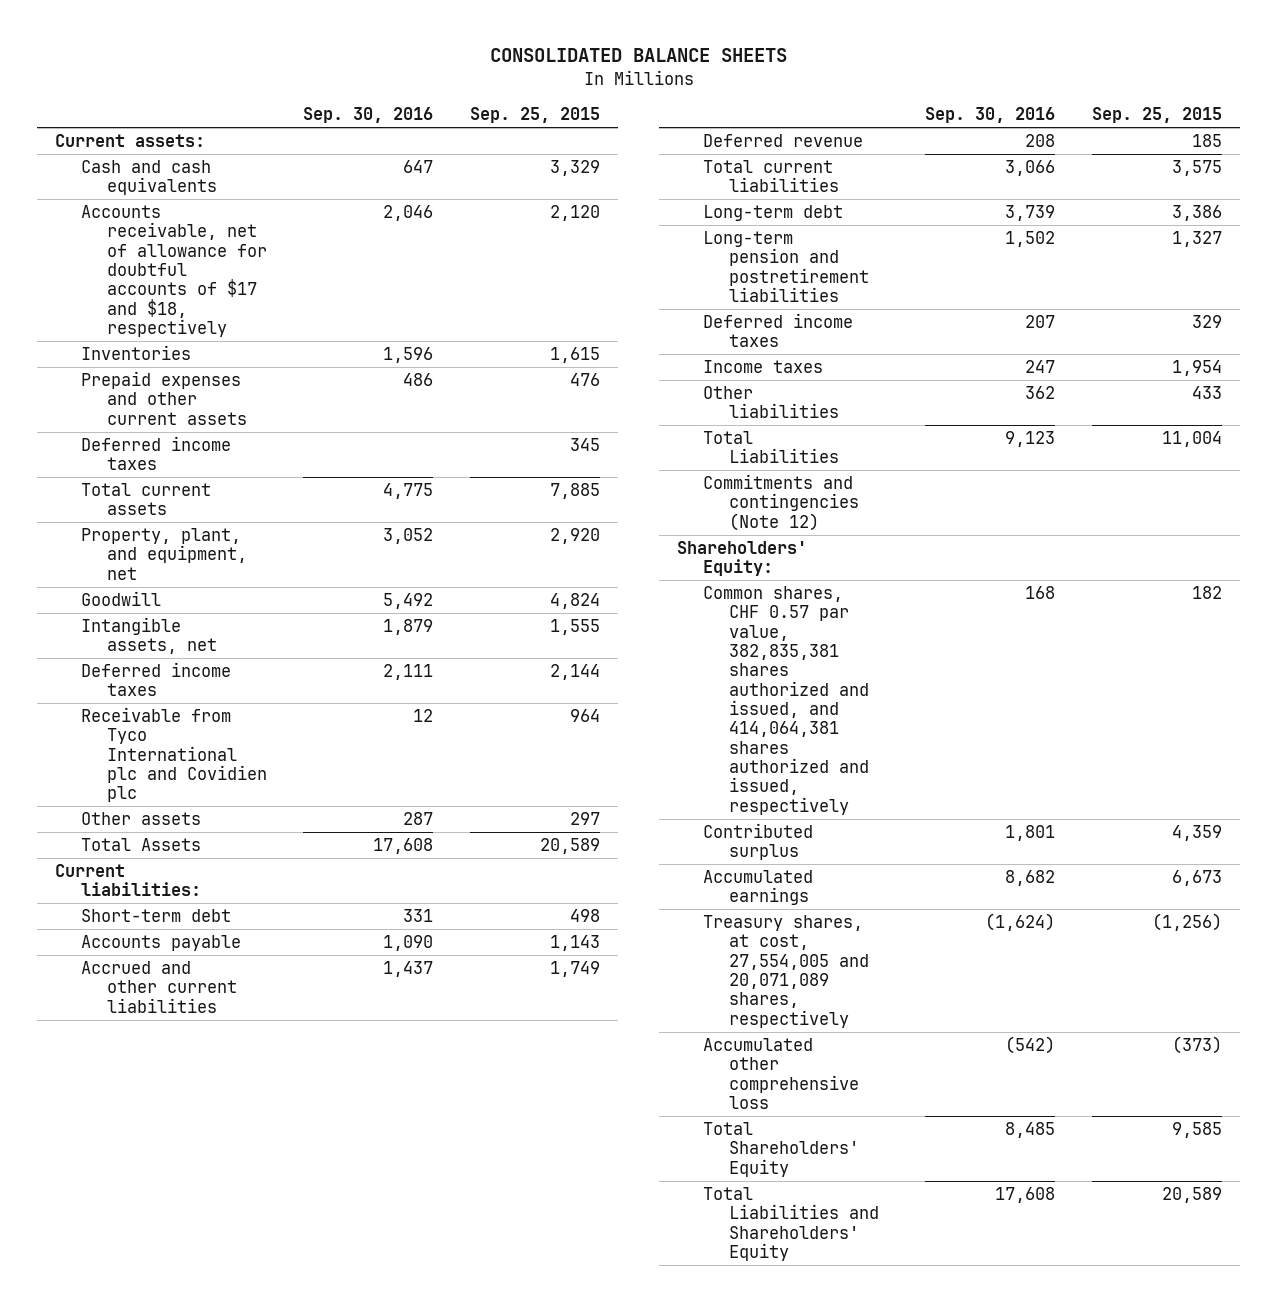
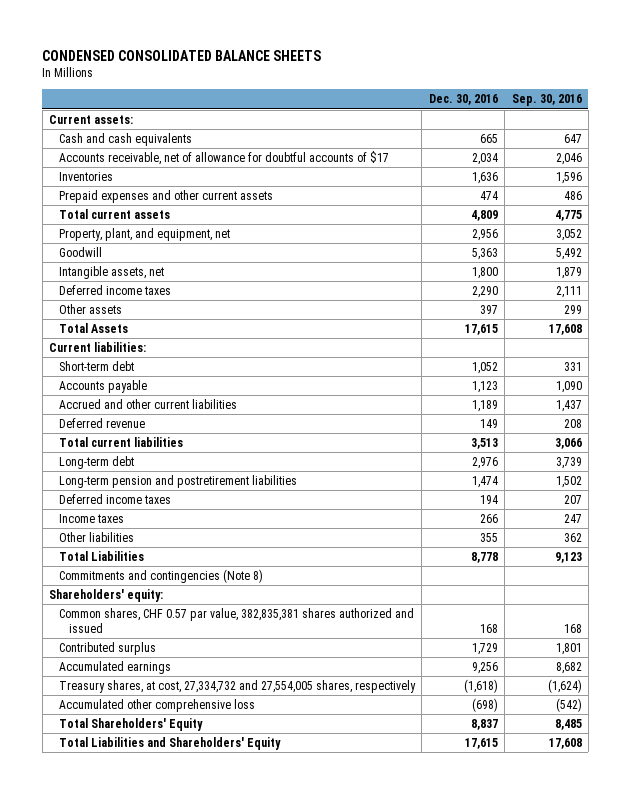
- CONSOLIDATED BALANCE SHEETS
+ CONDENSED CONSOLIDATED BALANCE SHEETS
- | Sep. 30, 2016 | Sep. 25, 2015
+ | Dec. 30, 2016 | Sep. 30, 2016
- Accounts receivable, net of allowance for doubtful accounts of $17 and $18, respectively | 2,046 | 2,120
+ Accounts receivable, net of allowance for doubtful accounts of $17 | 2,034 | 2,046
- Deferred income taxes | | 345
- Receivable from Tyco International plc and Covidien plc | 12 | 964
- Other assets | 287 | 297
+ Other assets | 397 | 299
- Commitments and contingencies (Note 12)
- Shareholders' Equity:
- Common shares, CHF 0.57 par value, 382,835,381 shares authorized and issued, and 414,064,381 shares authorized and issued, respectively | 168 | 182
+ Commitments and contingencies (Note 8)
+ Shareholders' equity:
+ Common shares, CHF 0.57 par value, 382,835,381 shares authorized and issued | 168 | 168
- Treasury shares, at cost, 27,554,005 and 20,071,089 shares, respectively | (1,624) | (1,256)
+ Treasury shares, at cost, 27,334,732 and 27,554,005 shares, respectively | (1,618) | (1,624)

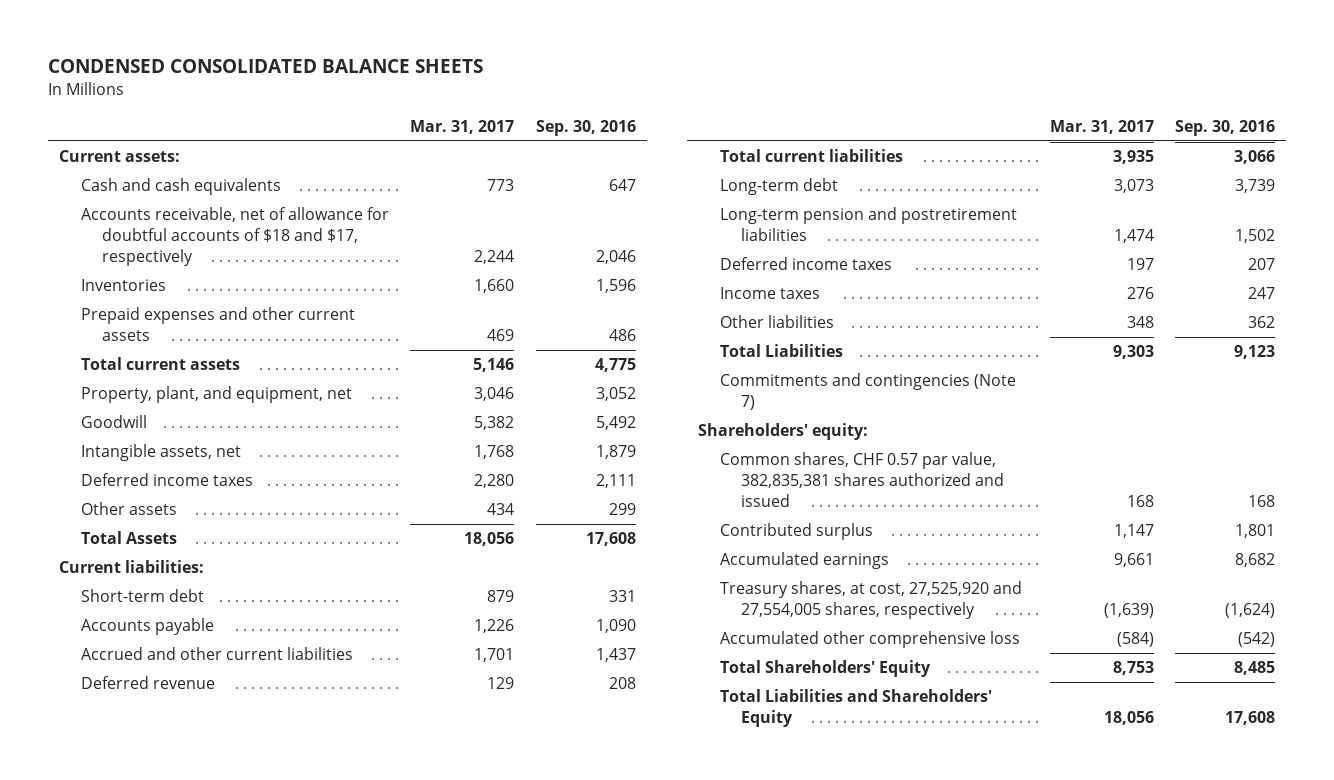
- | Dec. 30, 2016 | Sep. 30, 2016
+ | Mar. 31, 2017 | Sep. 30, 2016
- Accounts receivable, net of allowance for doubtful accounts of $17 | 2,034 | 2,046
+ Accounts receivable, net of allowance for doubtful accounts of $18 and $17, respectively | 2,244 | 2,046
- Commitments and contingencies (Note 8)
+ Commitments and contingencies (Note 7)
- Treasury shares, at cost, 27,334,732 and 27,554,005 shares, respectively | (1,618) | (1,624)
+ Treasury shares, at cost, 27,525,920 and 27,554,005 shares, respectively | (1,639) | (1,624)

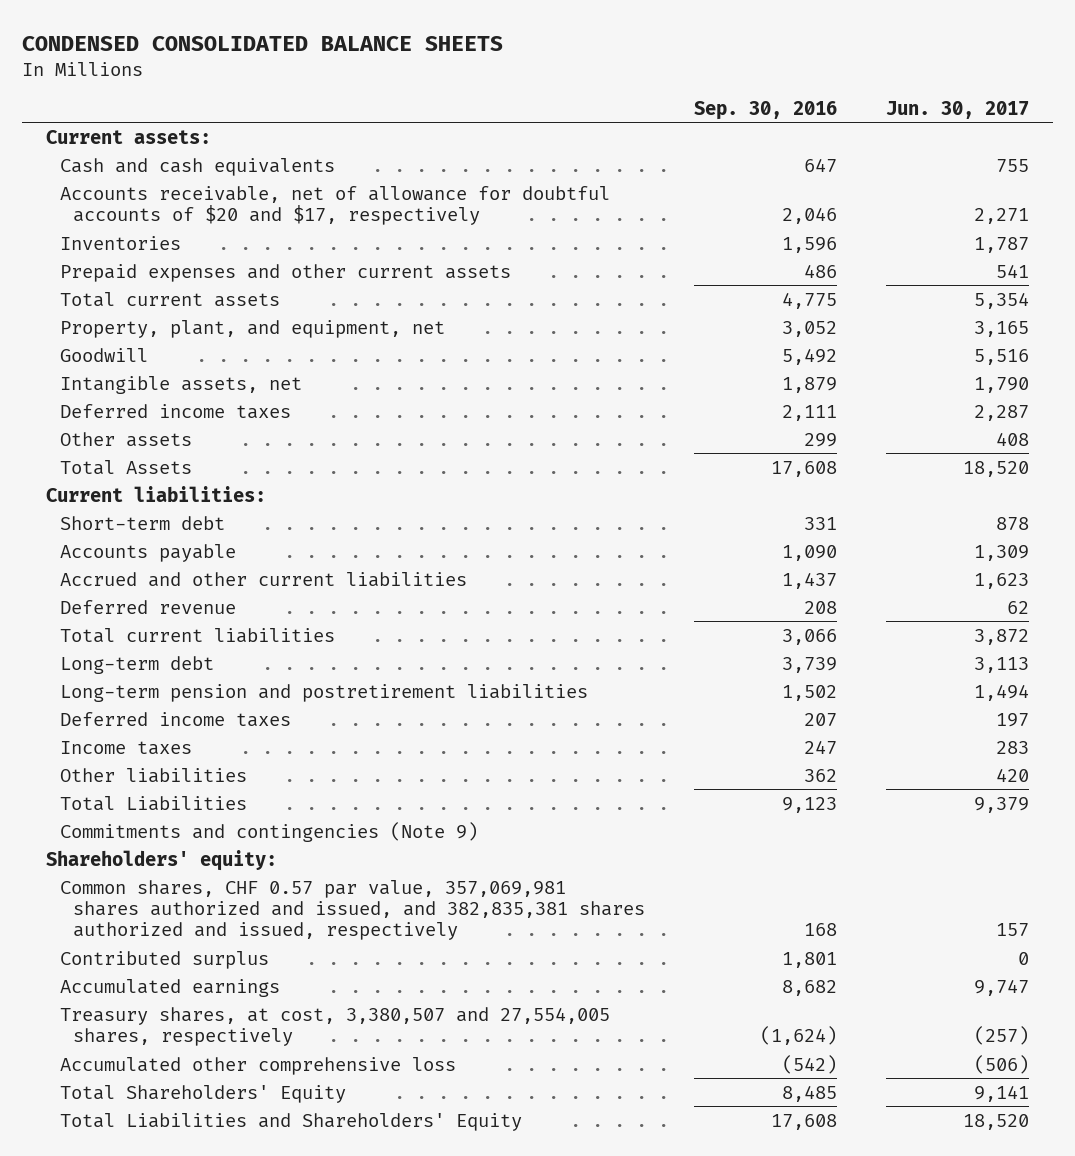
- | Mar. 31, 2017 | Sep. 30, 2016
+ | Sep. 30, 2016 | Jun. 30, 2017
- Accounts receivable, net of allowance for doubtful accounts of $18 and $17, respectively | 2,244 | 2,046
+ Accounts receivable, net of allowance for doubtful accounts of $20 and $17, respectively | 2,046 | 2,271
- Commitments and contingencies (Note 7)
+ Commitments and contingencies (Note 9)
- Common shares, CHF 0.57 par value, 382,835,381 shares authorized and issued | 168 | 168
+ Common shares, CHF 0.57 par value, 357,069,981 shares authorized and issued, and 382,835,381 shares authorized and issued, respectively | 168 | 157
- Treasury shares, at cost, 27,525,920 and 27,554,005 shares, respectively | (1,639) | (1,624)
+ Treasury shares, at cost, 3,380,507 and 27,554,005 shares, respectively | (1,624) | (257)

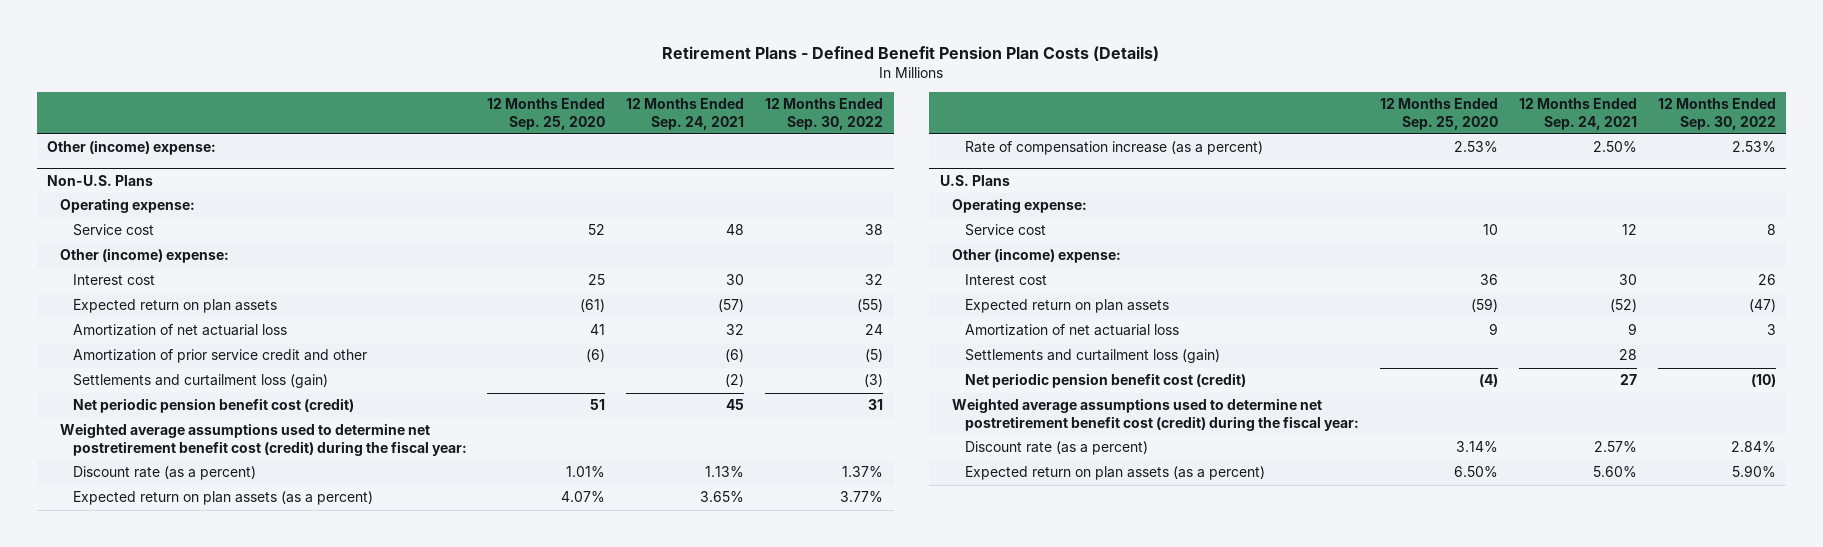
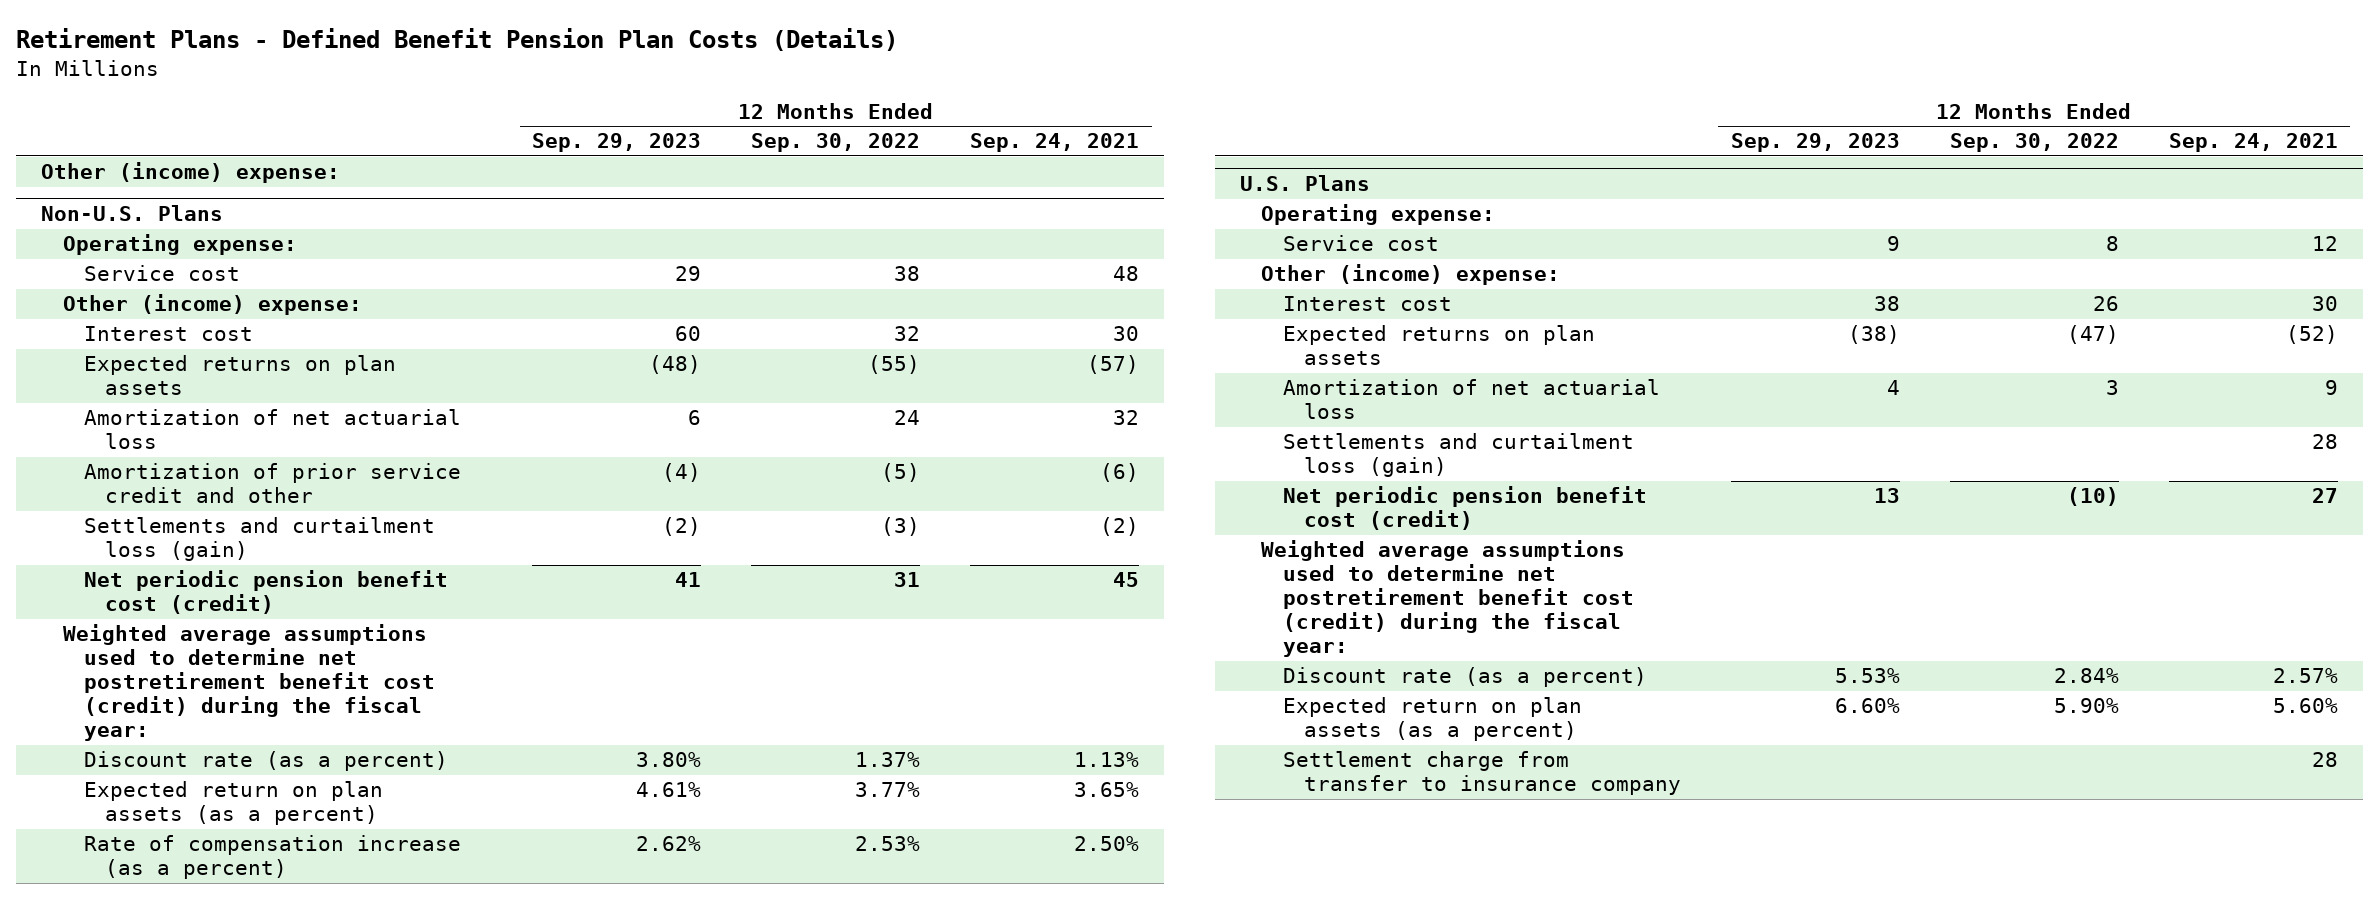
- | 12 Months Ended Sep. 25, 2020 | 12 Months Ended Sep. 24, 2021 | 12 Months Ended Sep. 30, 2022
+ | 12 Months Ended Sep. 29, 2023 | 12 Months Ended Sep. 30, 2022 | 12 Months Ended Sep. 24, 2021
@ Non-U.S. Plans
- Expected return on plan assets | (61) | (57) | (55)
+ Expected returns on plan assets | (48) | (55) | (57)
@ U.S. Plans
- Expected return on plan assets | (59) | (52) | (47)
+ Expected returns on plan assets | (38) | (47) | (52)
+ Settlement charge from transfer to insurance company | | | 28

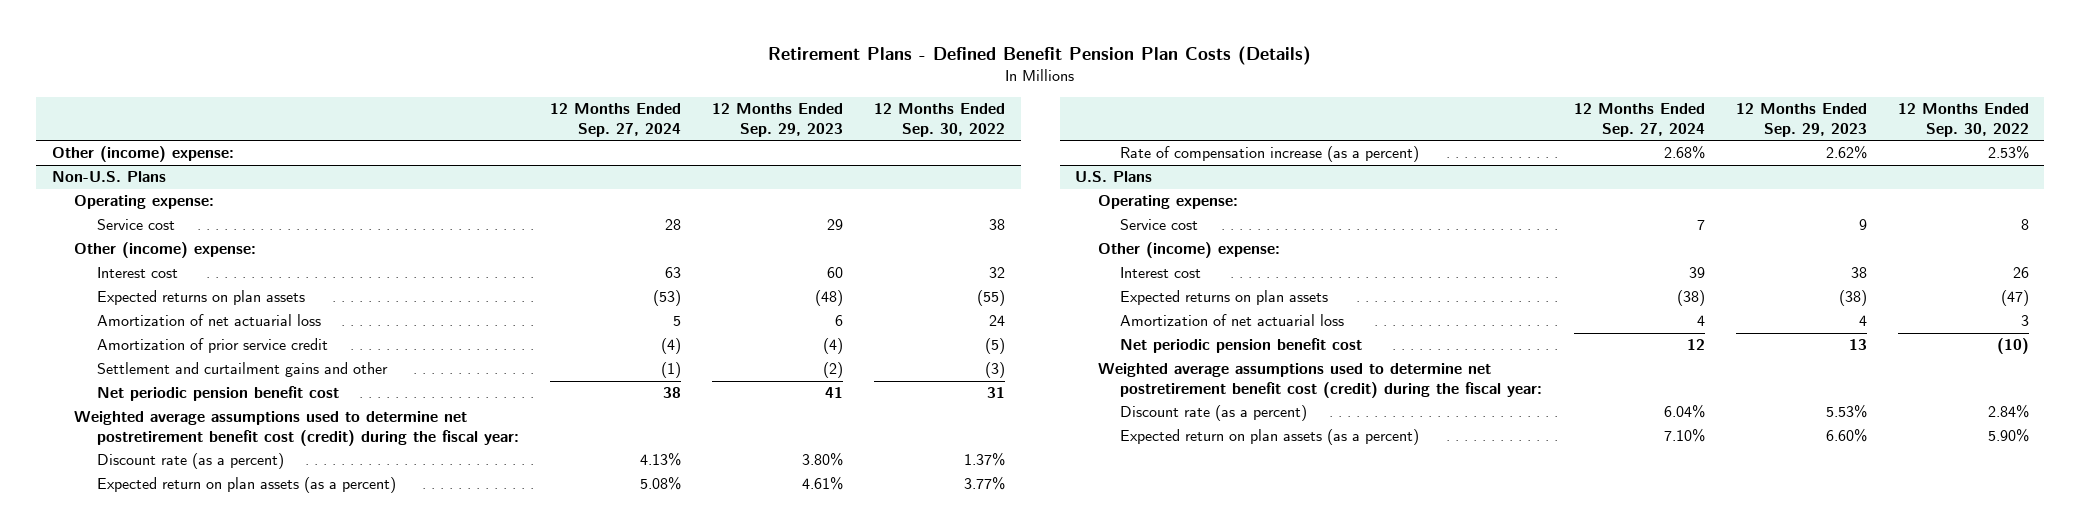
- | 12 Months Ended Sep. 29, 2023 | 12 Months Ended Sep. 30, 2022 | 12 Months Ended Sep. 24, 2021
+ | 12 Months Ended Sep. 27, 2024 | 12 Months Ended Sep. 29, 2023 | 12 Months Ended Sep. 30, 2022
@ Non-U.S. Plans
- Amortization of prior service credit and other | (4) | (5) | (6)
- Settlements and curtailment loss (gain) | (2) | (3) | (2)
- Net periodic pension benefit cost (credit) | 41 | 31 | 45
+ Amortization of prior service credit | (4) | (4) | (5)
+ Settlement and curtailment gains and other | (1) | (2) | (3)
+ Net periodic pension benefit cost | 38 | 41 | 31
@ U.S. Plans
- Settlements and curtailment loss (gain) | | | 28
- Net periodic pension benefit cost (credit) | 13 | (10) | 27
+ Net periodic pension benefit cost | 12 | 13 | (10)
- Settlement charge from transfer to insurance company | | | 28

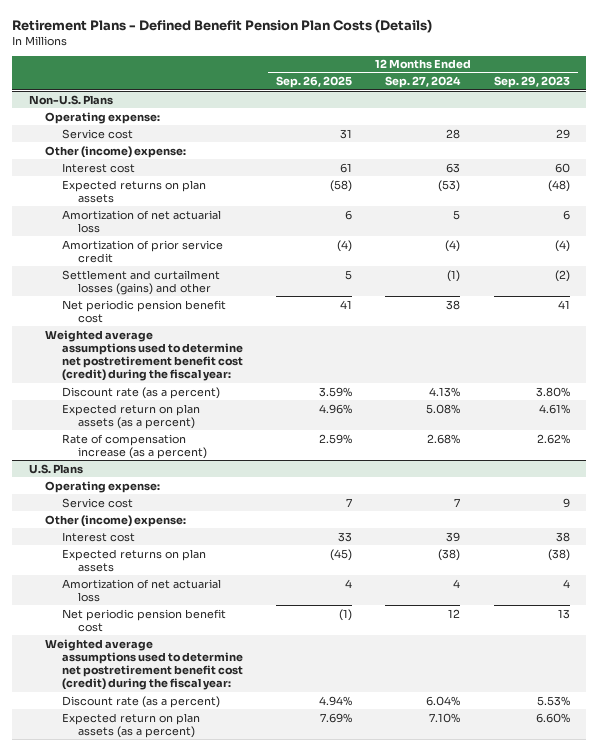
- | 12 Months Ended Sep. 27, 2024 | 12 Months Ended Sep. 29, 2023 | 12 Months Ended Sep. 30, 2022
+ | 12 Months Ended Sep. 26, 2025 | 12 Months Ended Sep. 27, 2024 | 12 Months Ended Sep. 29, 2023
- Other (income) expense:
@ Non-U.S. Plans
- Settlement and curtailment gains and other | (1) | (2) | (3)
+ Settlement and curtailment losses (gains) and other | 5 | (1) | (2)

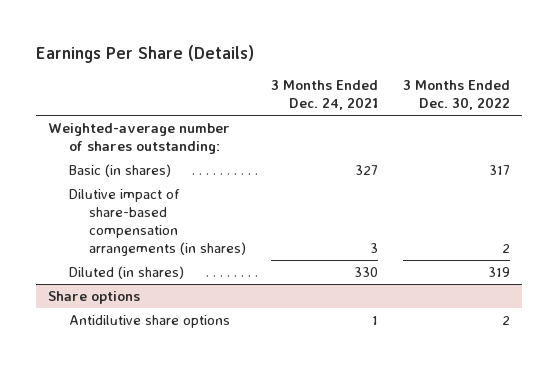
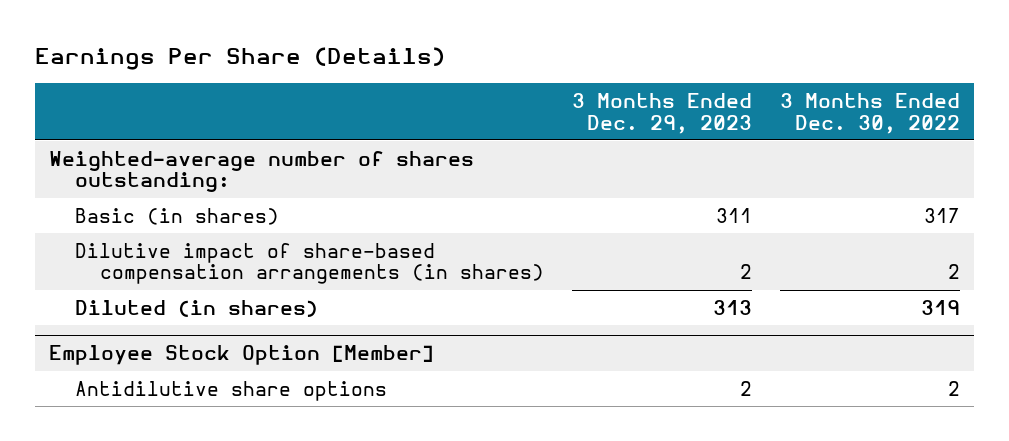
- | 3 Months Ended Dec. 24, 2021 | 3 Months Ended Dec. 30, 2022
+ | 3 Months Ended Dec. 29, 2023 | 3 Months Ended Dec. 30, 2022
- Share options
+ Employee Stock Option [Member]

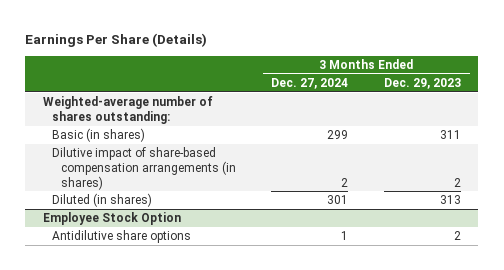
- | 3 Months Ended Dec. 29, 2023 | 3 Months Ended Dec. 30, 2022
+ | 3 Months Ended Dec. 27, 2024 | 3 Months Ended Dec. 29, 2023
- Employee Stock Option [Member]
+ Employee Stock Option

